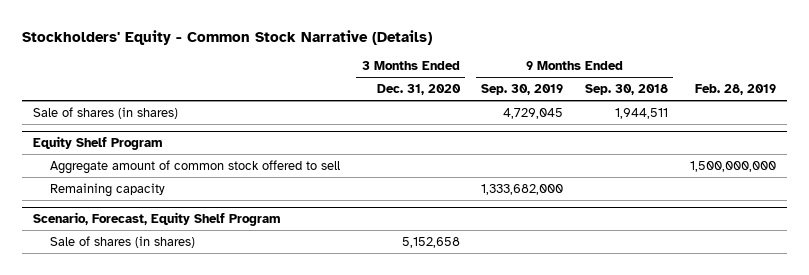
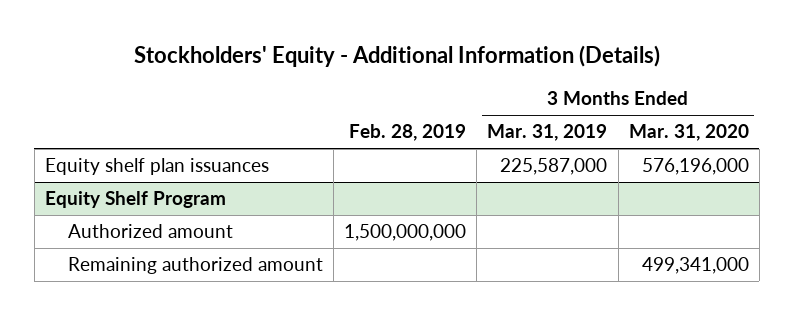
- Stockholders' Equity - Common Stock Narrative (Details)
+ Stockholders' Equity - Additional Information (Details)
- | 3 Months Ended Dec. 31, 2020 | 9 Months Ended Sep. 30, 2019 | 9 Months Ended Sep. 30, 2018 | Feb. 28, 2019
+ | Feb. 28, 2019 | 3 Months Ended Mar. 31, 2019 | 3 Months Ended Mar. 31, 2020
- Sale of shares (in shares) | | 4,729,045 | 1,944,511 |
+ Equity shelf plan issuances | | 225,587,000 | 576,196,000
@ Equity Shelf Program
- Aggregate amount of common stock offered to sell | | | | 1,500,000,000
- Remaining capacity | | 1,333,682,000 | |
- Scenario, Forecast, Equity Shelf Program
- Sale of shares (in shares) | 5,152,658 | | |
@ Equity Shelf Program
+ Authorized amount | 1,500,000,000 | |
+ Remaining authorized amount | | | 499,341,000

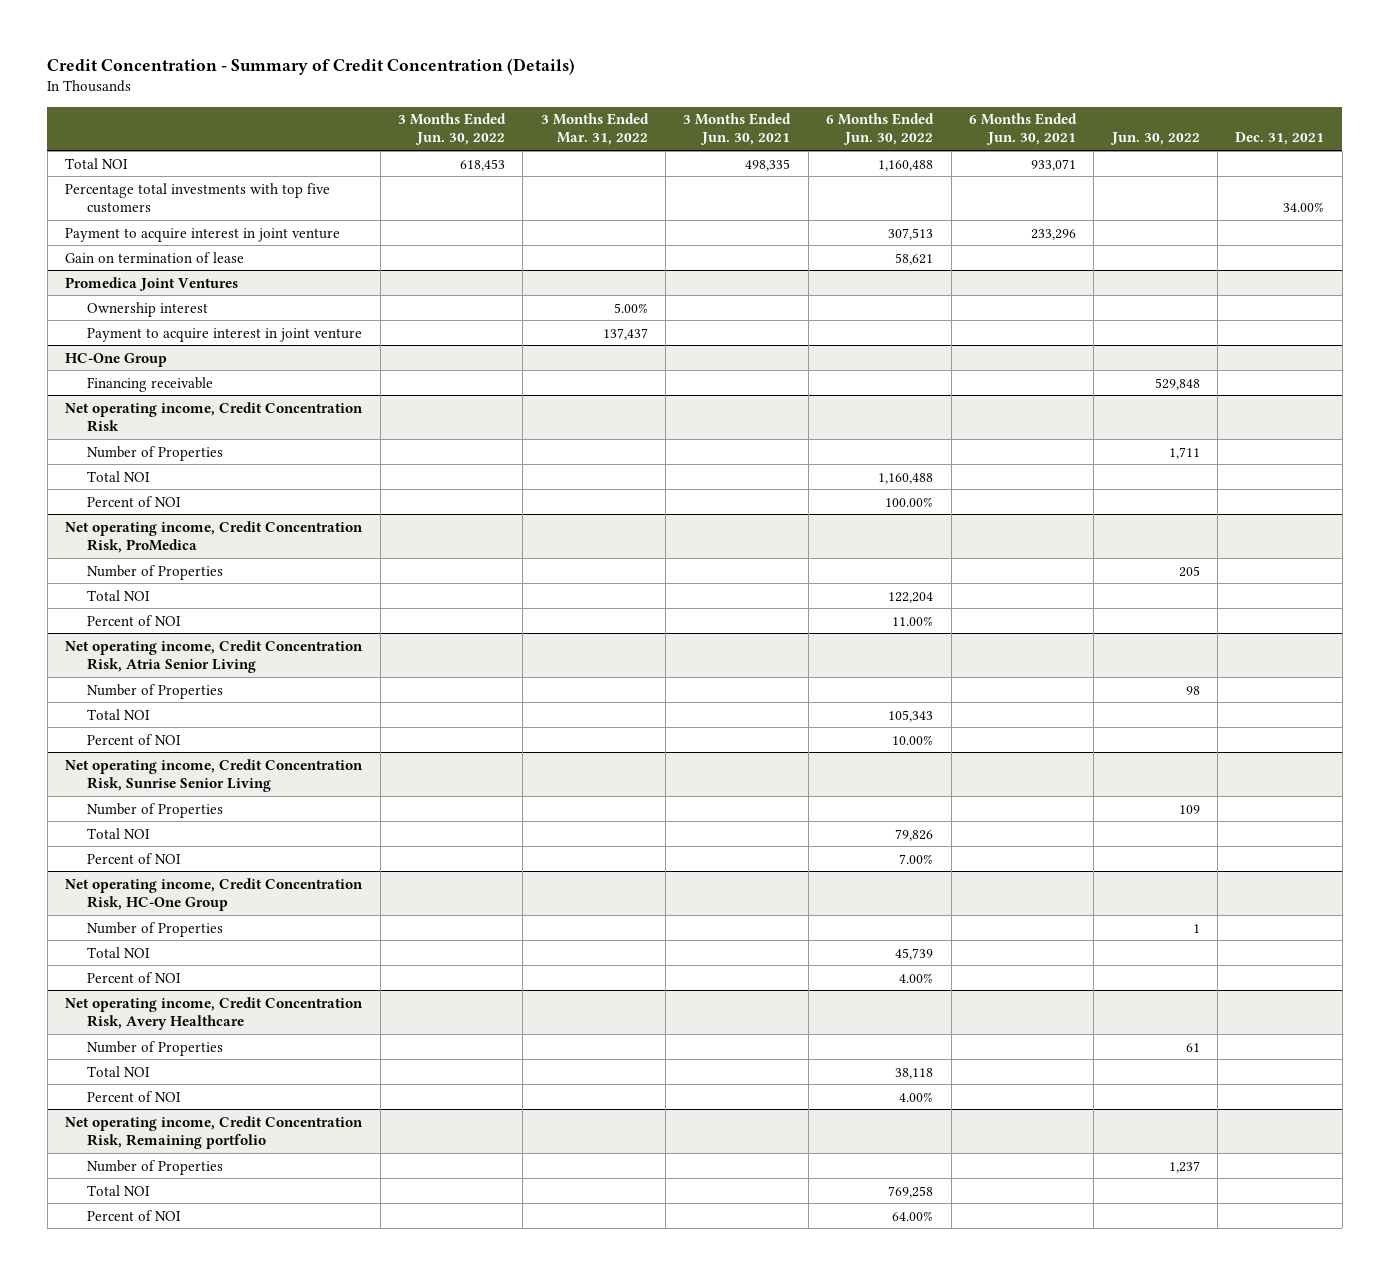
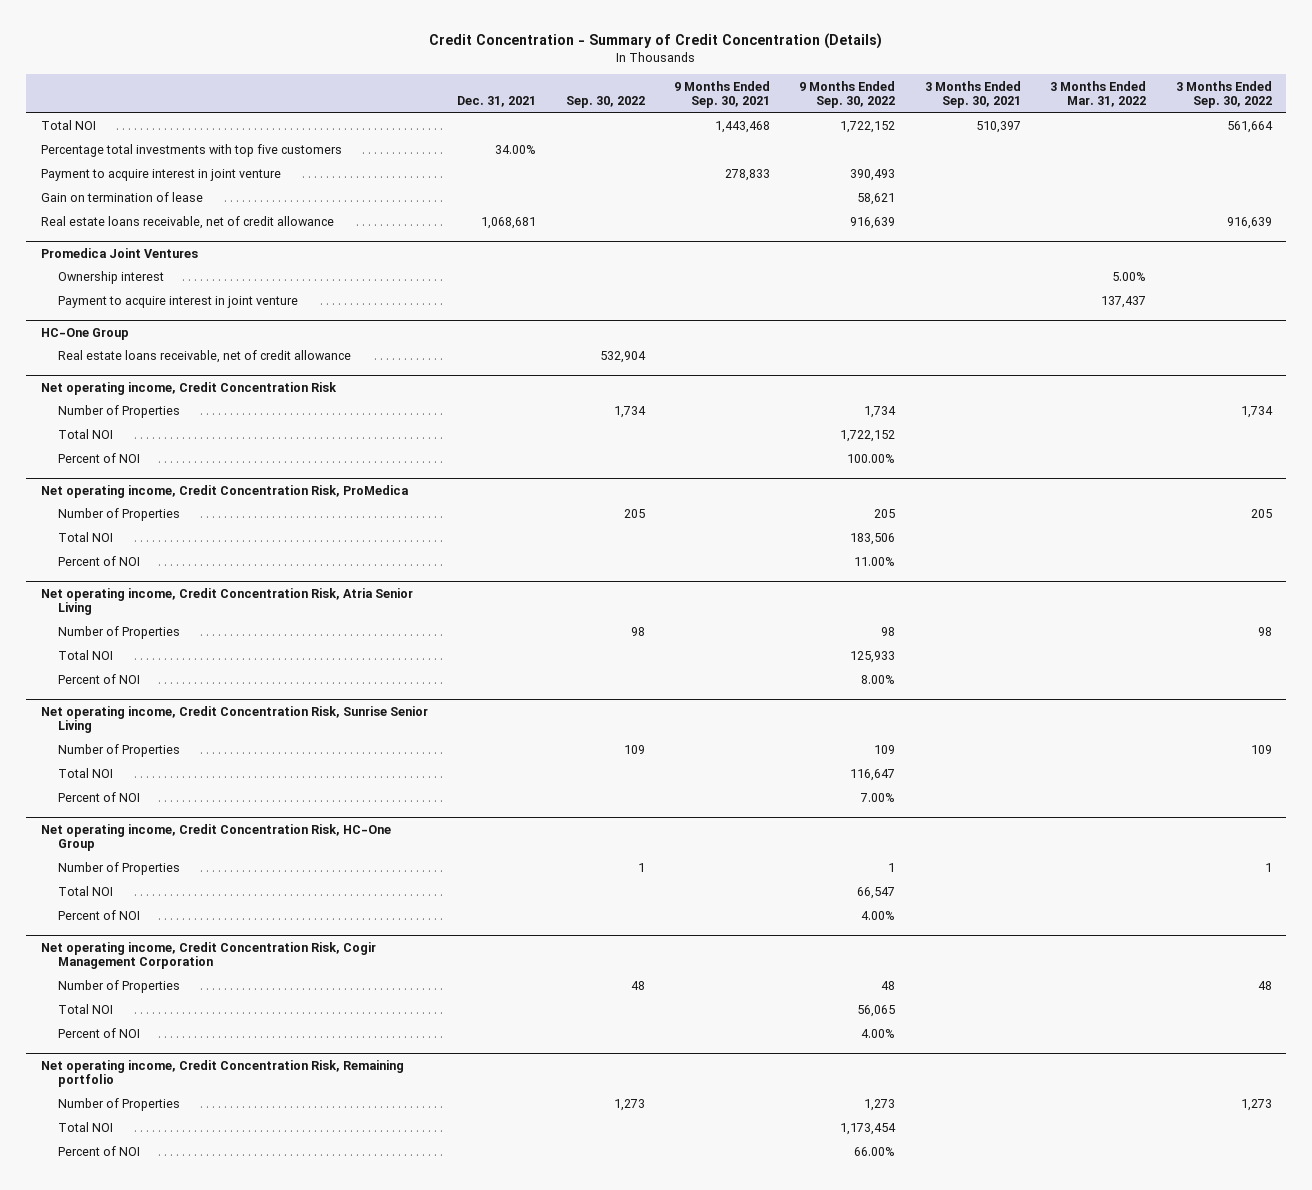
- | 3 Months Ended Jun. 30, 2022 | 3 Months Ended Mar. 31, 2022 | 3 Months Ended Jun. 30, 2021 | 6 Months Ended Jun. 30, 2022 | 6 Months Ended Jun. 30, 2021 | Jun. 30, 2022 | Dec. 31, 2021
+ | Dec. 31, 2021 | Sep. 30, 2022 | 9 Months Ended Sep. 30, 2021 | 9 Months Ended Sep. 30, 2022 | 3 Months Ended Sep. 30, 2021 | 3 Months Ended Mar. 31, 2022 | 3 Months Ended Sep. 30, 2022
+ Real estate loans receivable, net of credit allowance | 1,068,681 | | | 916,639 | | | 916,639
@ HC-One Group
- Financing receivable | | | | | | 529,848 |
+ Real estate loans receivable, net of credit allowance | | 532,904 | | | | |
- Net operating income, Credit Concentration Risk, Avery Healthcare
+ Net operating income, Credit Concentration Risk, Cogir Management Corporation

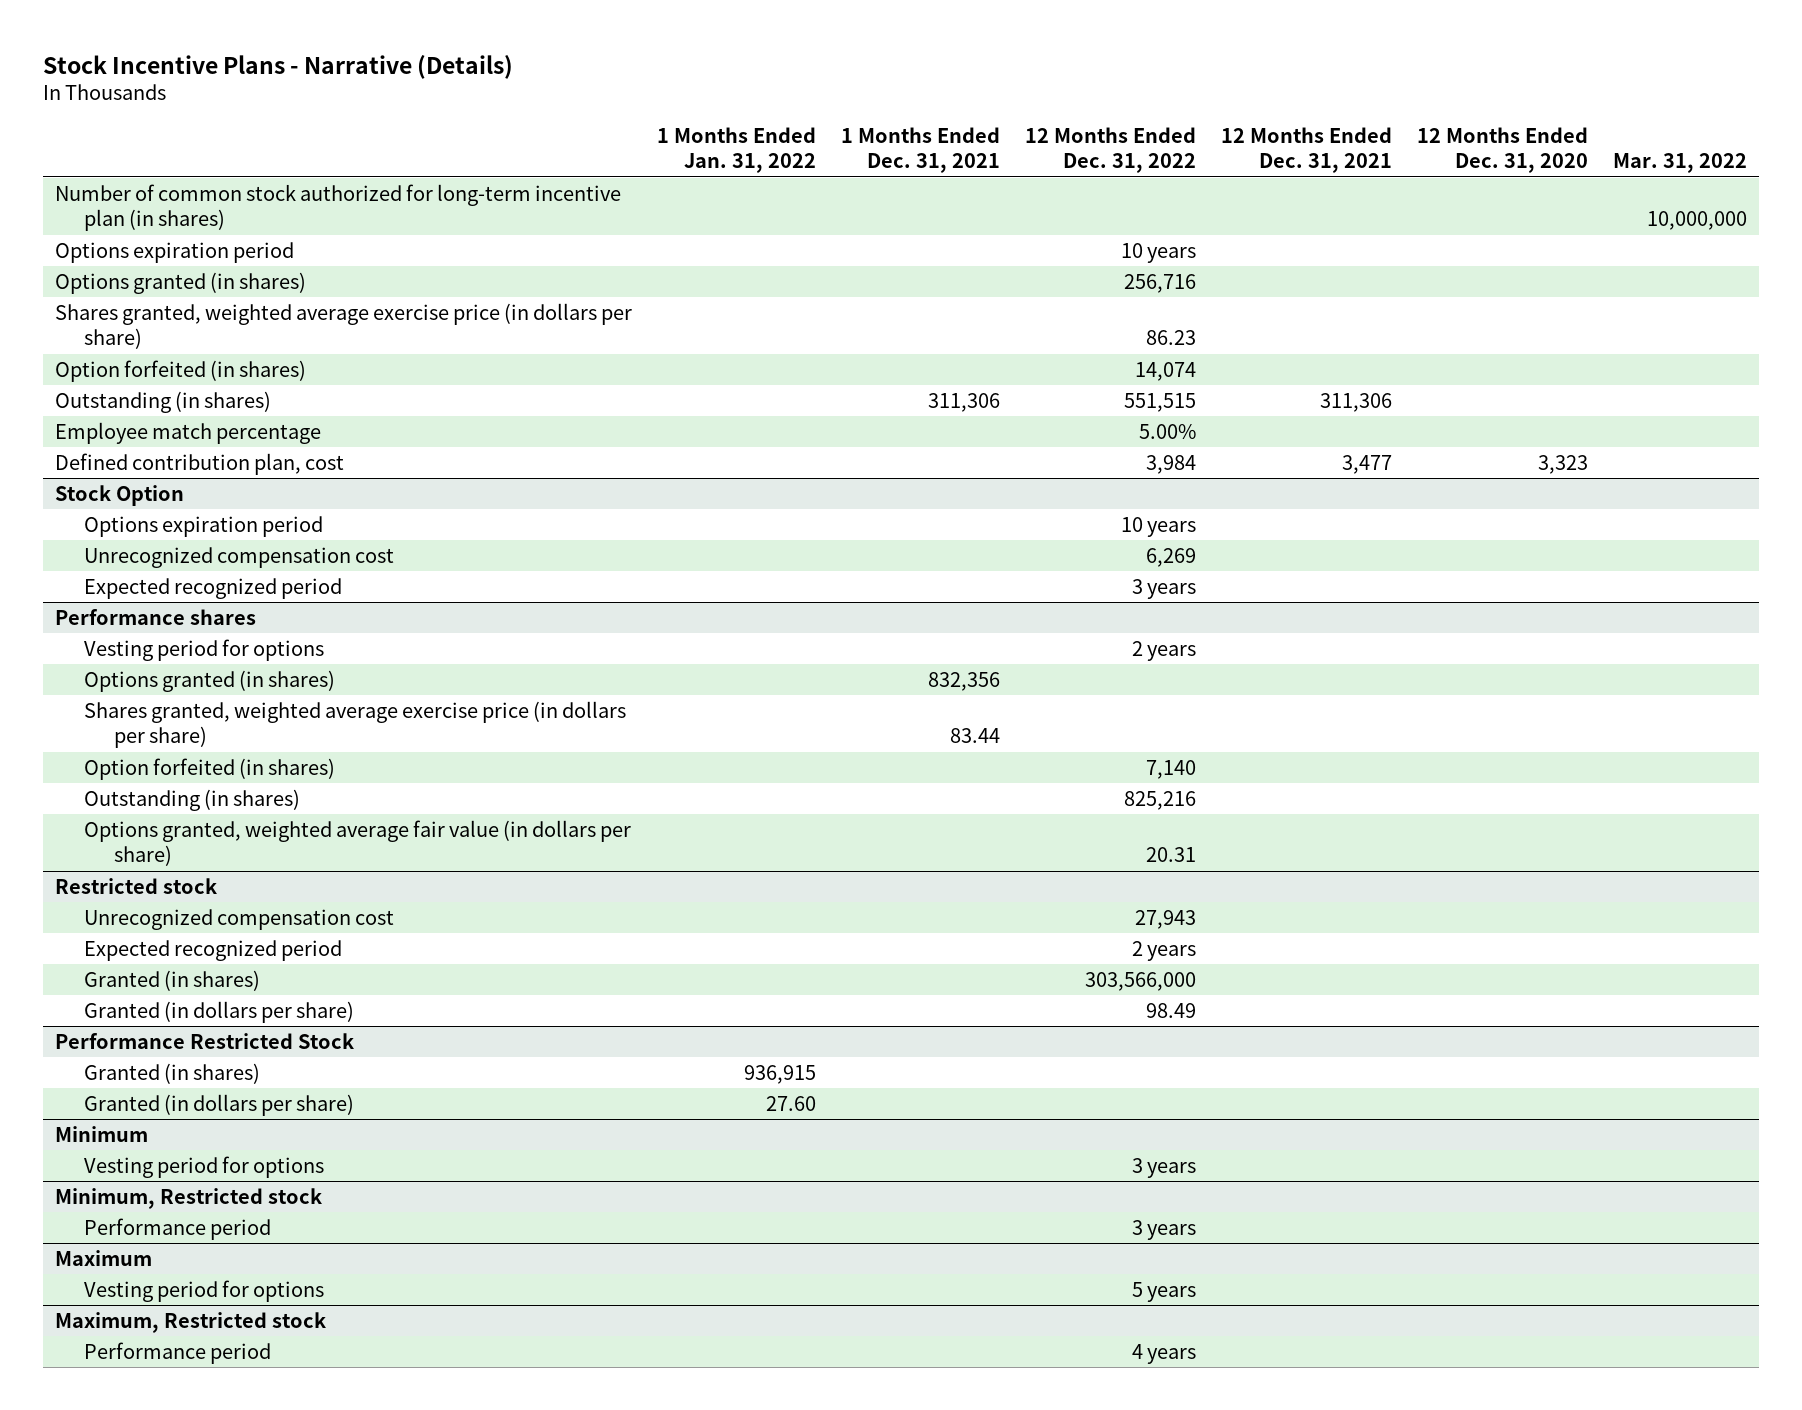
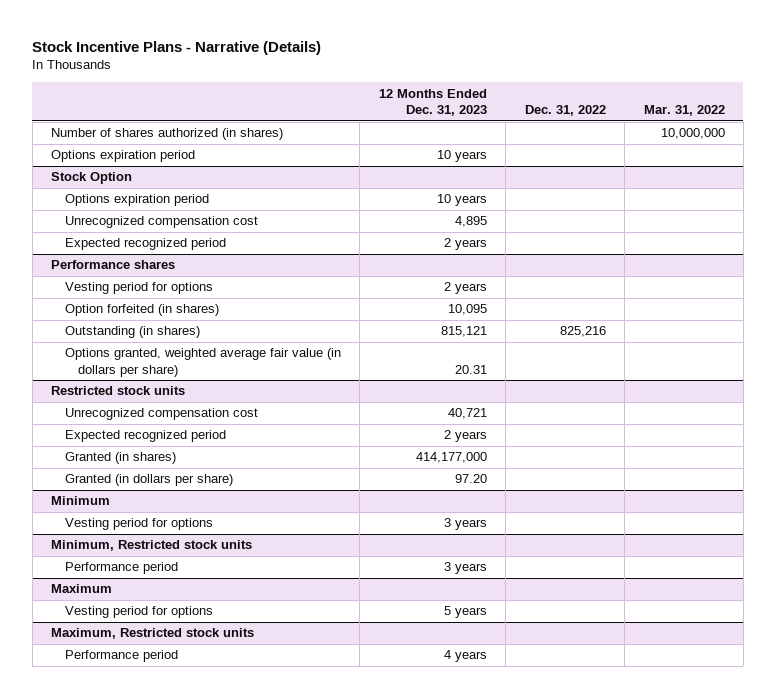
- | 1 Months Ended Jan. 31, 2022 | 1 Months Ended Dec. 31, 2021 | 12 Months Ended Dec. 31, 2022 | 12 Months Ended Dec. 31, 2021 | 12 Months Ended Dec. 31, 2020 | Mar. 31, 2022
+ | 12 Months Ended Dec. 31, 2023 | Dec. 31, 2022 | Mar. 31, 2022
- Number of common stock authorized for long-term incentive plan (in shares) | | | | | | 10,000,000
+ Number of shares authorized (in shares) | | | 10,000,000
- Options granted (in shares) | | | 256,716 | | |
- Shares granted, weighted average exercise price (in dollars per share) | | | 86.23 | | |
- Option forfeited (in shares) | | | 14,074 | | |
- Outstanding (in shares) | | 311,306 | 551,515 | 311,306 | |
- Employee match percentage | | | 5.00% | | |
- Defined contribution plan, cost | | | 3,984 | 3,477 | 3,323 |
@ Performance shares
- Options granted (in shares) | | 832,356 | | | |
- Shares granted, weighted average exercise price (in dollars per share) | | 83.44 | | | |
- Restricted stock
+ Restricted stock units
- Performance Restricted Stock
- Granted (in shares) | 936,915 | | | | |
- Granted (in dollars per share) | 27.60 | | | | |
- Minimum, Restricted stock
+ Minimum, Restricted stock units
- Maximum, Restricted stock
+ Maximum, Restricted stock units

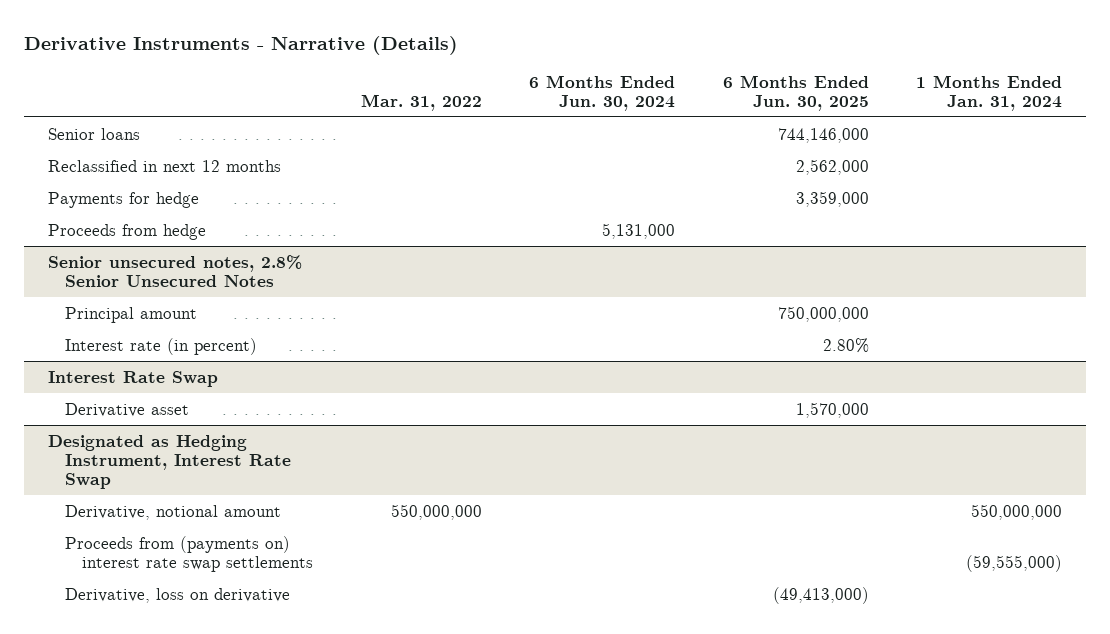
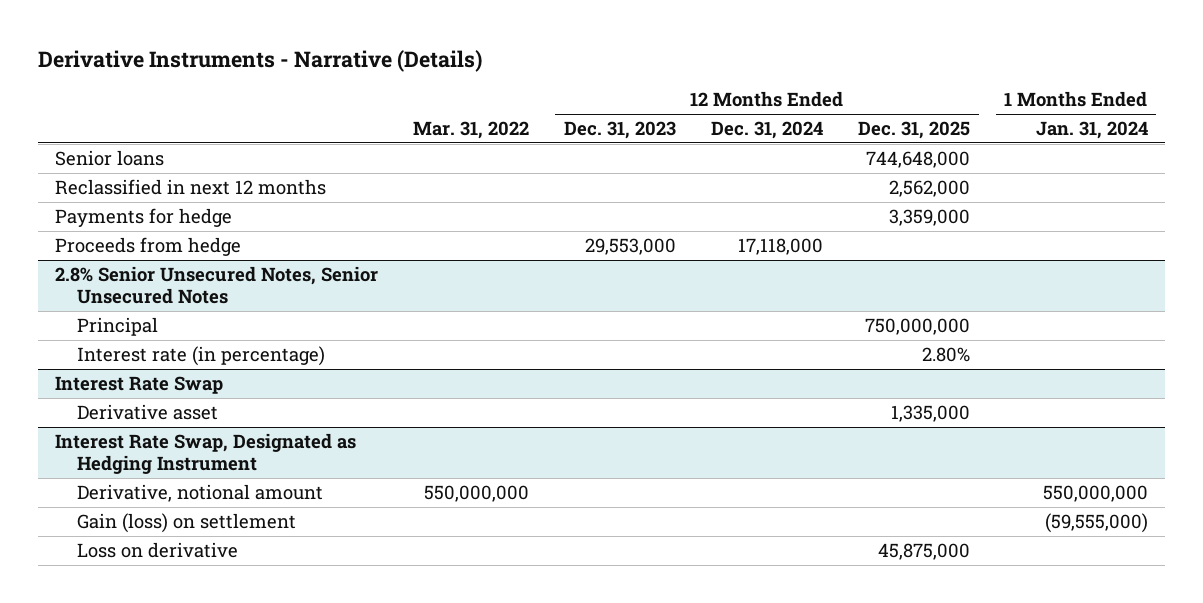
- | Mar. 31, 2022 | 6 Months Ended Jun. 30, 2024 | 6 Months Ended Jun. 30, 2025 | 1 Months Ended Jan. 31, 2024
+ | Mar. 31, 2022 | 12 Months Ended Dec. 31, 2023 | 12 Months Ended Dec. 31, 2024 | 12 Months Ended Dec. 31, 2025 | 1 Months Ended Jan. 31, 2024
- Senior unsecured notes, 2.8% Senior Unsecured Notes
- Principal amount | | | 750,000,000 |
- Interest rate (in percent) | | | 2.80% |
+ 2.8% Senior Unsecured Notes, Senior Unsecured Notes
+ Principal | | | | 750,000,000 |
+ Interest rate (in percentage) | | | | 2.80% |
- Designated as Hedging Instrument, Interest Rate Swap
+ Interest Rate Swap, Designated as Hedging Instrument
- Proceeds from (payments on) interest rate swap settlements | | | | (59,555,000)
- Derivative, loss on derivative | | | (49,413,000) |
+ Gain (loss) on settlement | | | | | (59,555,000)
+ Loss on derivative | | | | 45,875,000 |

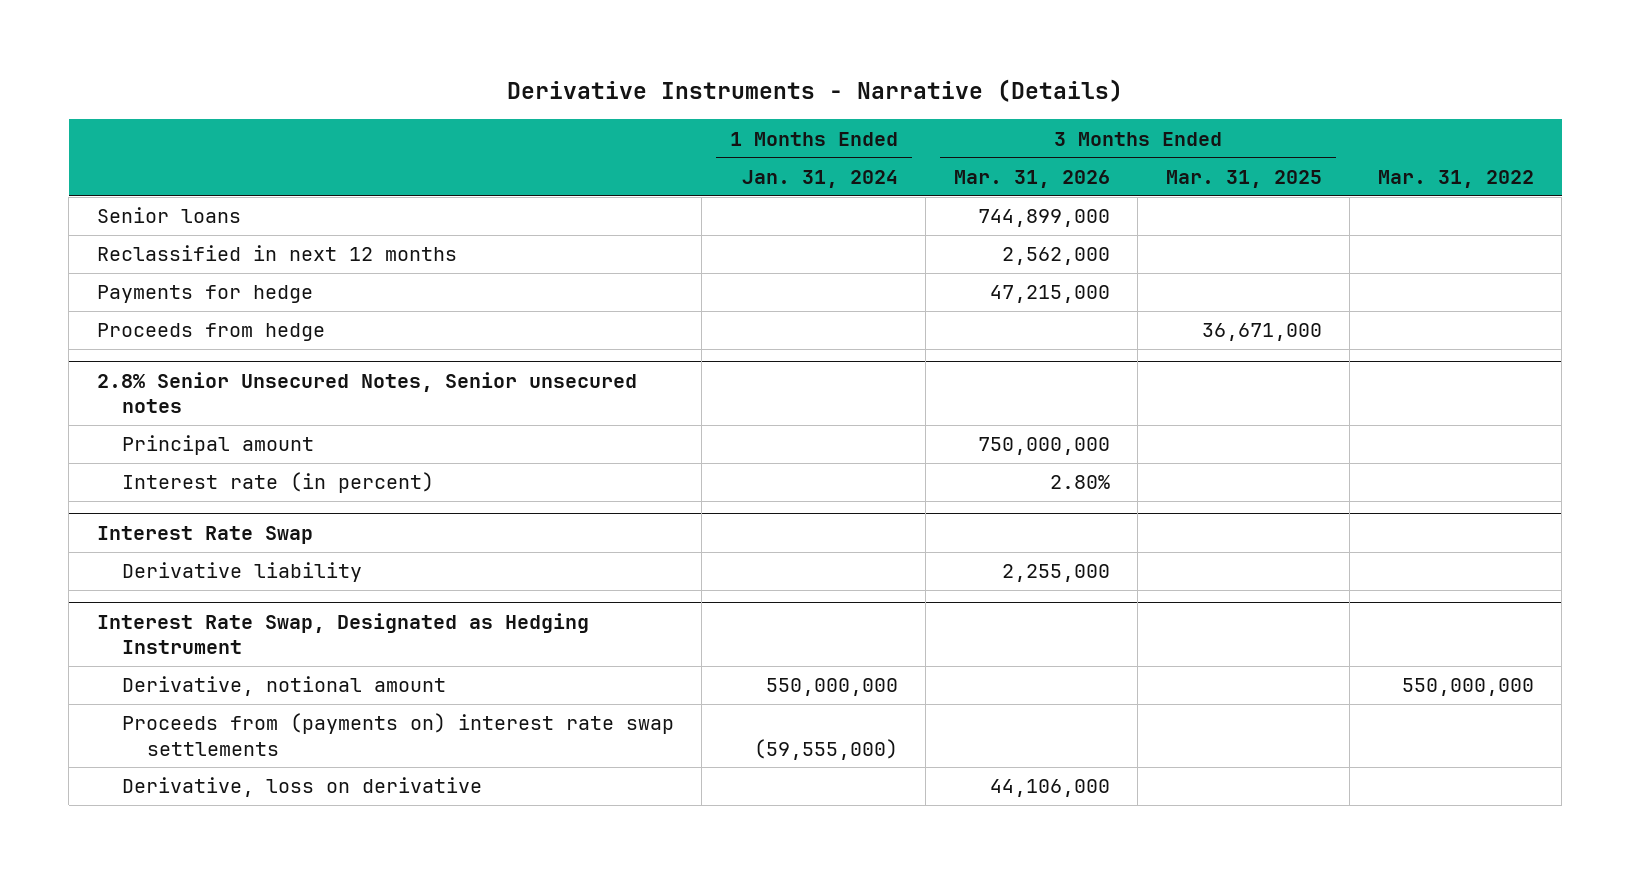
- | Mar. 31, 2022 | 12 Months Ended Dec. 31, 2023 | 12 Months Ended Dec. 31, 2024 | 12 Months Ended Dec. 31, 2025 | 1 Months Ended Jan. 31, 2024
+ | 1 Months Ended Jan. 31, 2024 | 3 Months Ended Mar. 31, 2026 | 3 Months Ended Mar. 31, 2025 | Mar. 31, 2022
- 2.8% Senior Unsecured Notes, Senior Unsecured Notes
- Principal | | | | 750,000,000 |
- Interest rate (in percentage) | | | | 2.80% |
+ 2.8% Senior Unsecured Notes, Senior unsecured notes
+ Principal amount | | 750,000,000 | |
+ Interest rate (in percent) | | 2.80% | |
@ Interest Rate Swap
- Derivative asset | | | | 1,335,000 |
+ Derivative liability | | 2,255,000 | |
@ Interest Rate Swap, Designated as Hedging Instrument
- Gain (loss) on settlement | | | | | (59,555,000)
- Loss on derivative | | | | 45,875,000 |
+ Proceeds from (payments on) interest rate swap settlements | (59,555,000) | | |
+ Derivative, loss on derivative | | 44,106,000 | |

